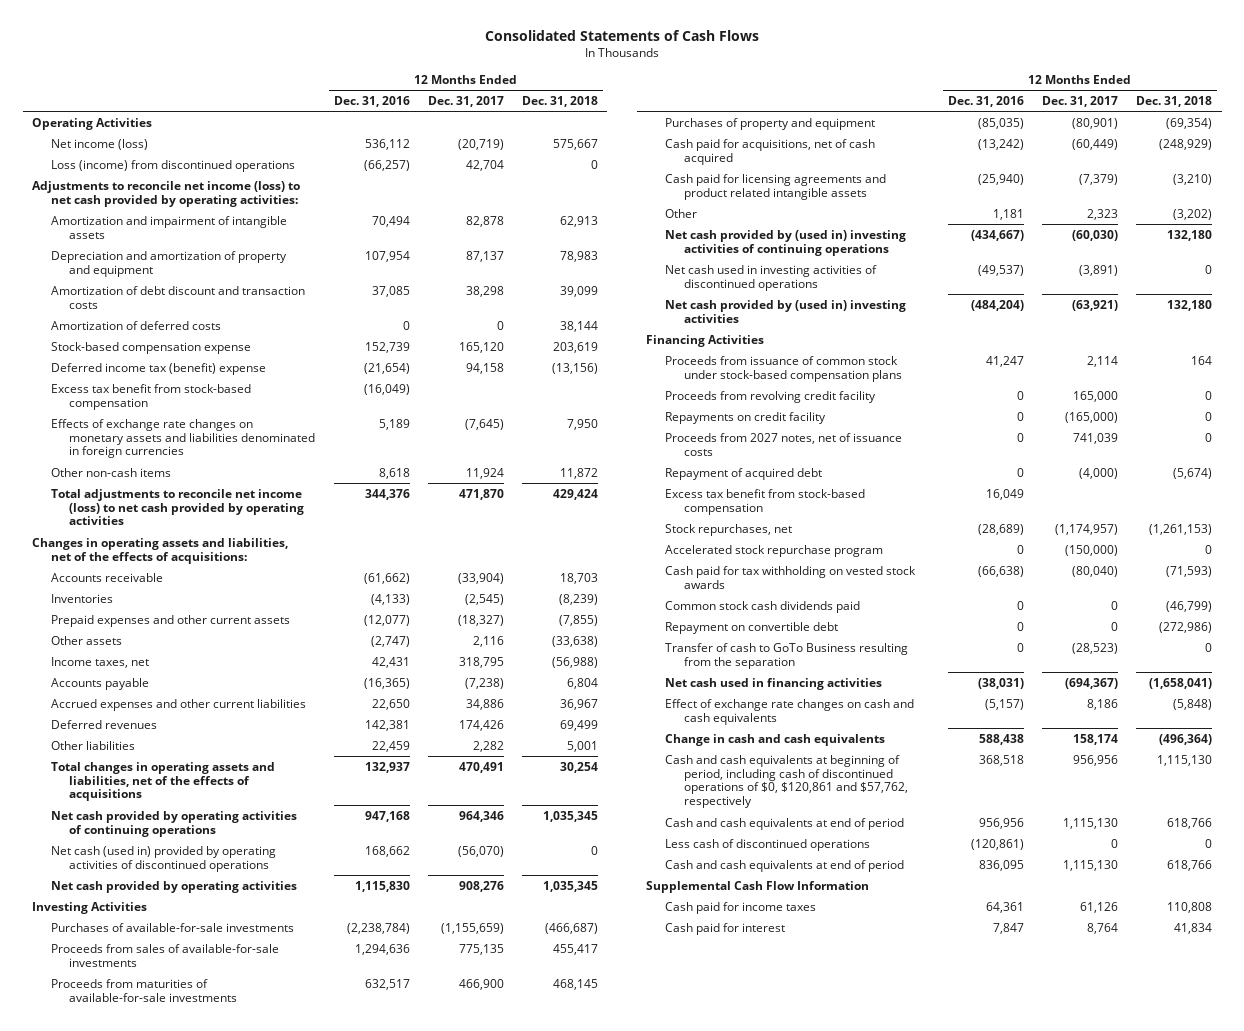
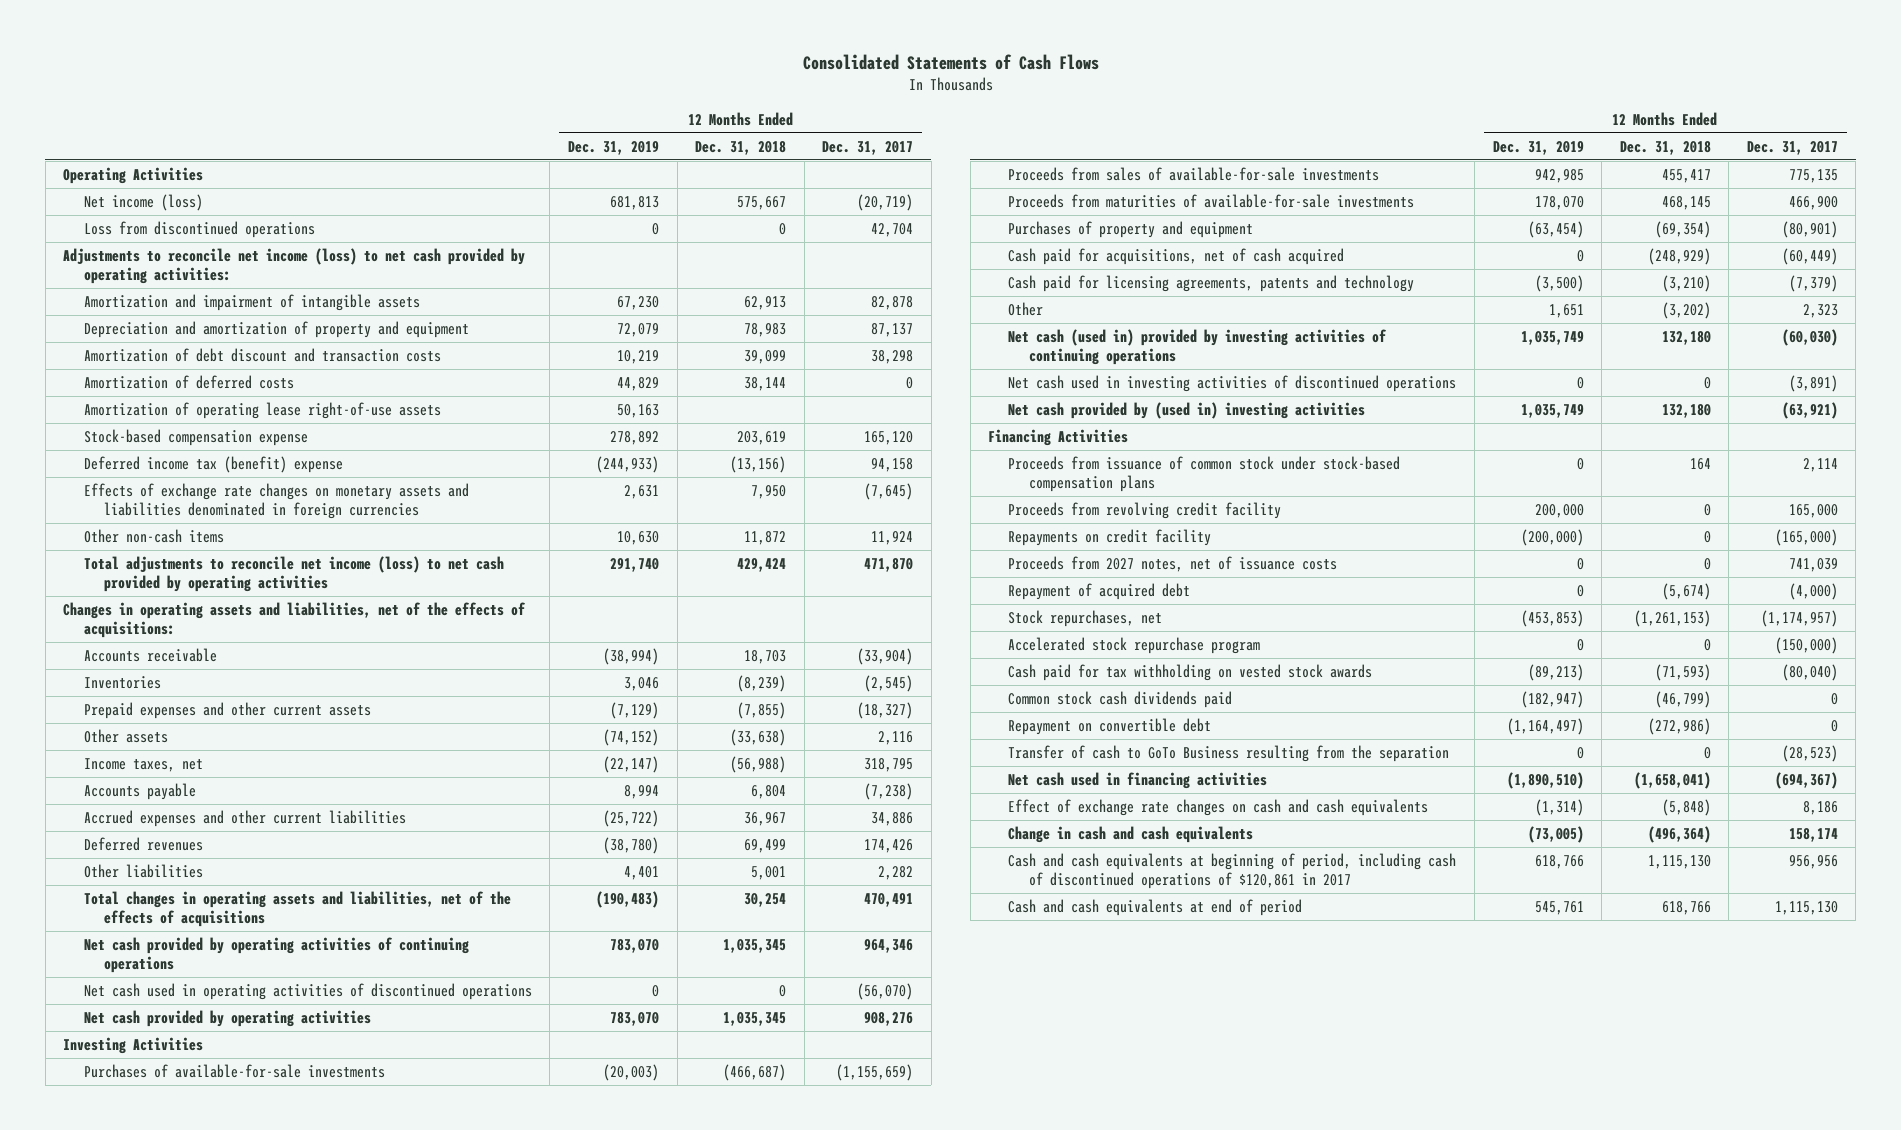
- | 12 Months Ended Dec. 31, 2016 | 12 Months Ended Dec. 31, 2017 | 12 Months Ended Dec. 31, 2018
+ | 12 Months Ended Dec. 31, 2019 | 12 Months Ended Dec. 31, 2018 | 12 Months Ended Dec. 31, 2017
- Loss (income) from discontinued operations | (66,257) | 42,704 | 0
+ Loss from discontinued operations | 0 | 0 | 42,704
+ Amortization of operating lease right-of-use assets | 50,163 | |
- Excess tax benefit from stock-based compensation | (16,049) | |
- Net cash (used in) provided by operating activities of discontinued operations | 168,662 | (56,070) | 0
+ Net cash used in operating activities of discontinued operations | 0 | 0 | (56,070)
- Cash paid for licensing agreements and product related intangible assets | (25,940) | (7,379) | (3,210)
+ Cash paid for licensing agreements, patents and technology | (3,500) | (3,210) | (7,379)
- Net cash provided by (used in) investing activities of continuing operations | (434,667) | (60,030) | 132,180
+ Net cash (used in) provided by investing activities of continuing operations | 1,035,749 | 132,180 | (60,030)
- Excess tax benefit from stock-based compensation | 16,049 | |
- Cash and cash equivalents at beginning of period, including cash of discontinued operations of $0, $120,861 and $57,762, respectively | 368,518 | 956,956 | 1,115,130
- Cash and cash equivalents at end of period | 956,956 | 1,115,130 | 618,766
- Less cash of discontinued operations | (120,861) | 0 | 0
+ Cash and cash equivalents at beginning of period, including cash of discontinued operations of $120,861 in 2017 | 618,766 | 1,115,130 | 956,956
- Supplemental Cash Flow Information
- Cash paid for income taxes | 64,361 | 61,126 | 110,808
- Cash paid for interest | 7,847 | 8,764 | 41,834

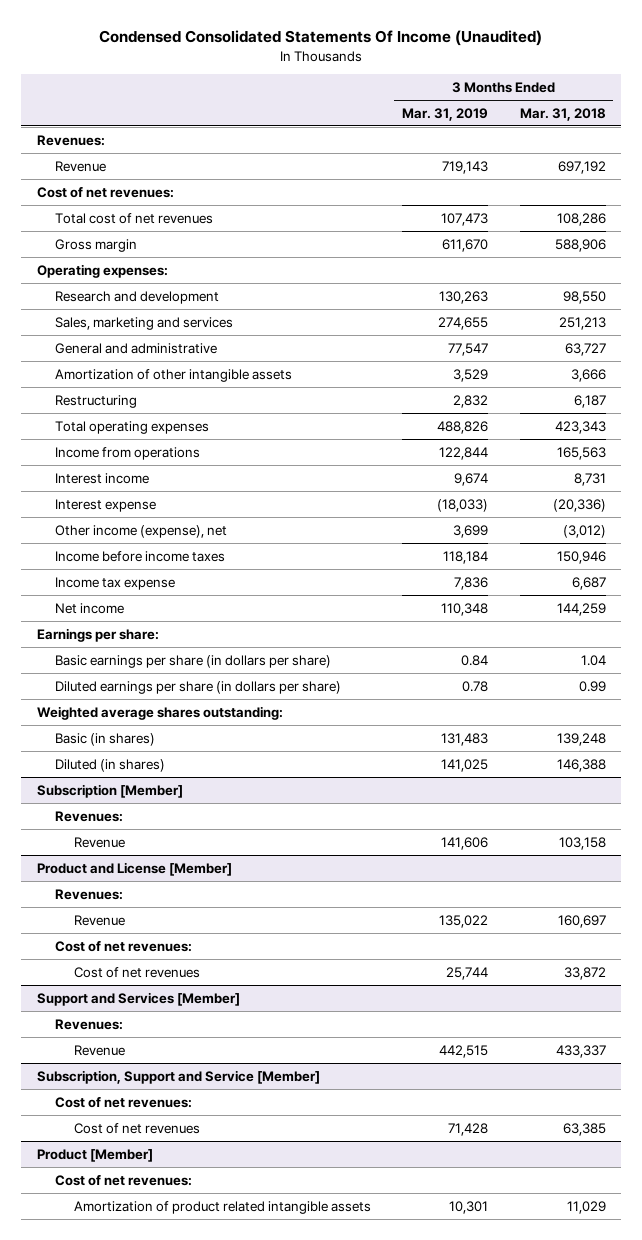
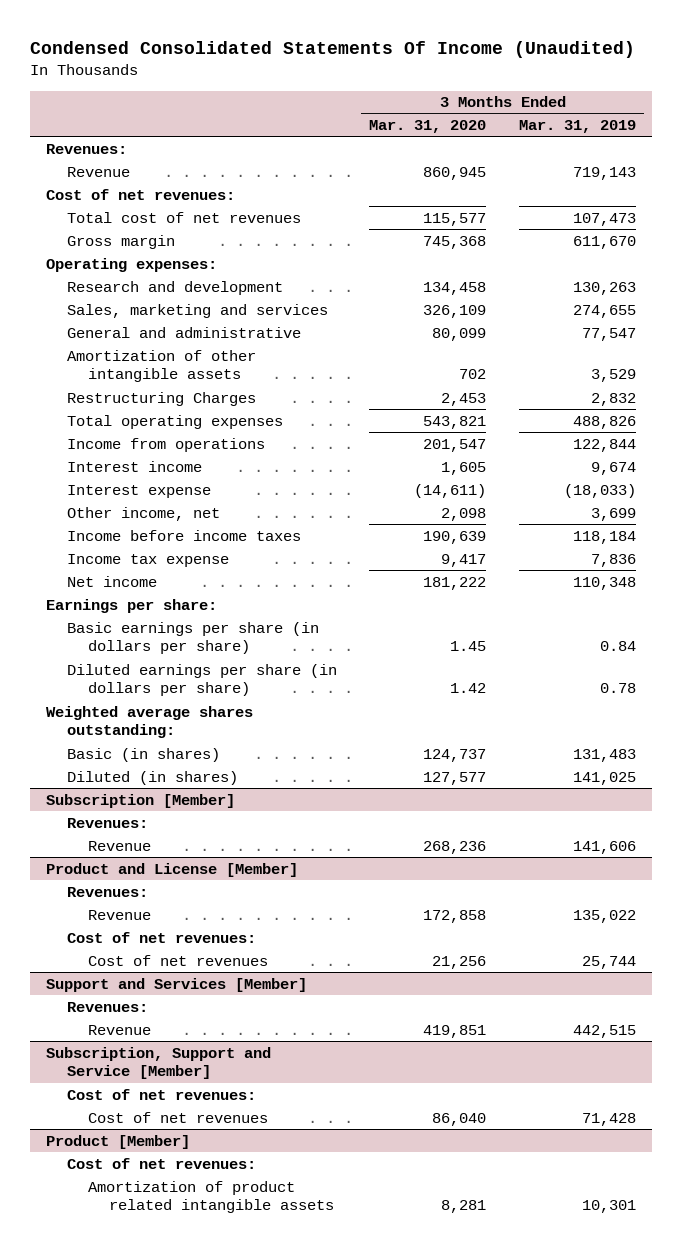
- | 3 Months Ended Mar. 31, 2019 | 3 Months Ended Mar. 31, 2018
+ | 3 Months Ended Mar. 31, 2020 | 3 Months Ended Mar. 31, 2019
- Restructuring | 2,832 | 6,187
+ Restructuring Charges | 2,453 | 2,832
- Other income (expense), net | 3,699 | (3,012)
+ Other income, net | 2,098 | 3,699

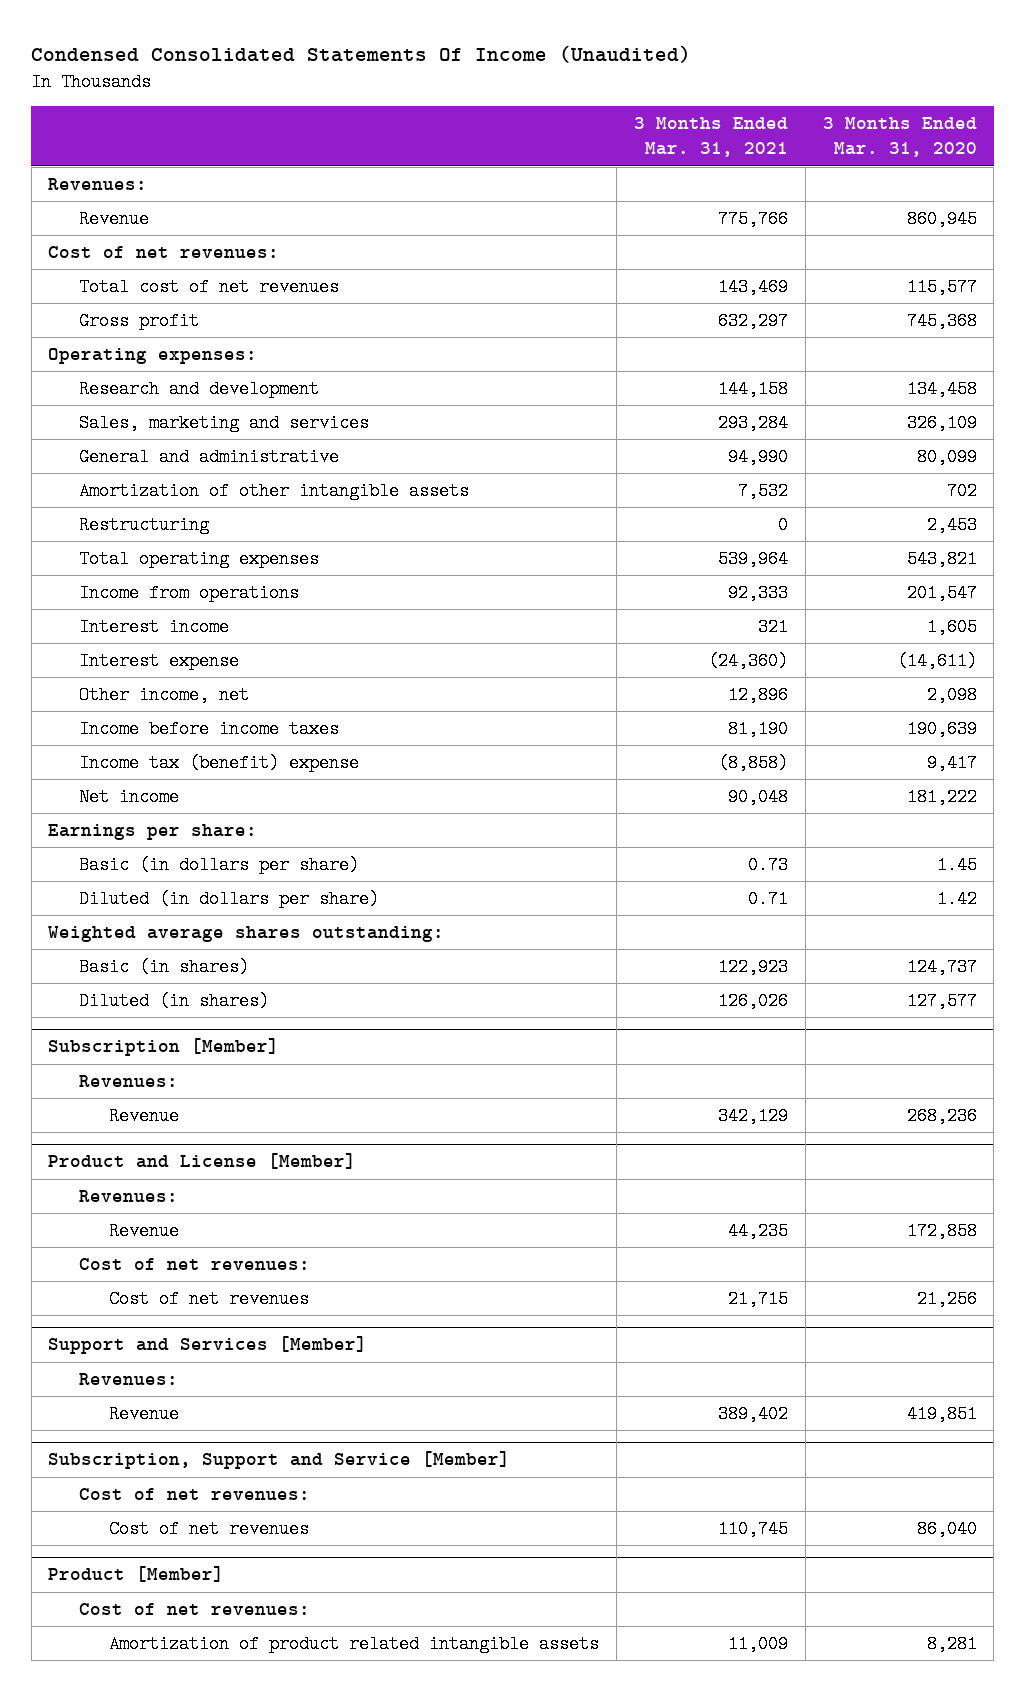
- | 3 Months Ended Mar. 31, 2020 | 3 Months Ended Mar. 31, 2019
+ | 3 Months Ended Mar. 31, 2021 | 3 Months Ended Mar. 31, 2020
- Gross margin | 745,368 | 611,670
+ Gross profit | 632,297 | 745,368
- Restructuring Charges | 2,453 | 2,832
+ Restructuring | 0 | 2,453
- Income tax expense | 9,417 | 7,836
+ Income tax (benefit) expense | (8,858) | 9,417
- Basic earnings per share (in dollars per share) | 1.45 | 0.84
- Diluted earnings per share (in dollars per share) | 1.42 | 0.78
+ Basic (in dollars per share) | 0.73 | 1.45
+ Diluted (in dollars per share) | 0.71 | 1.42

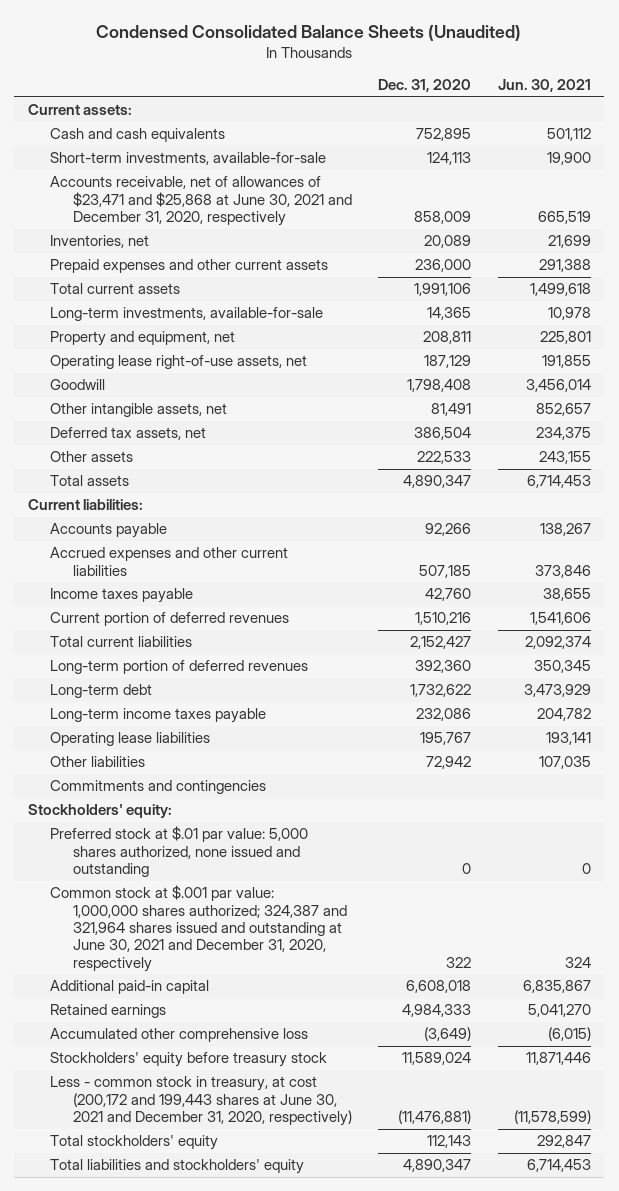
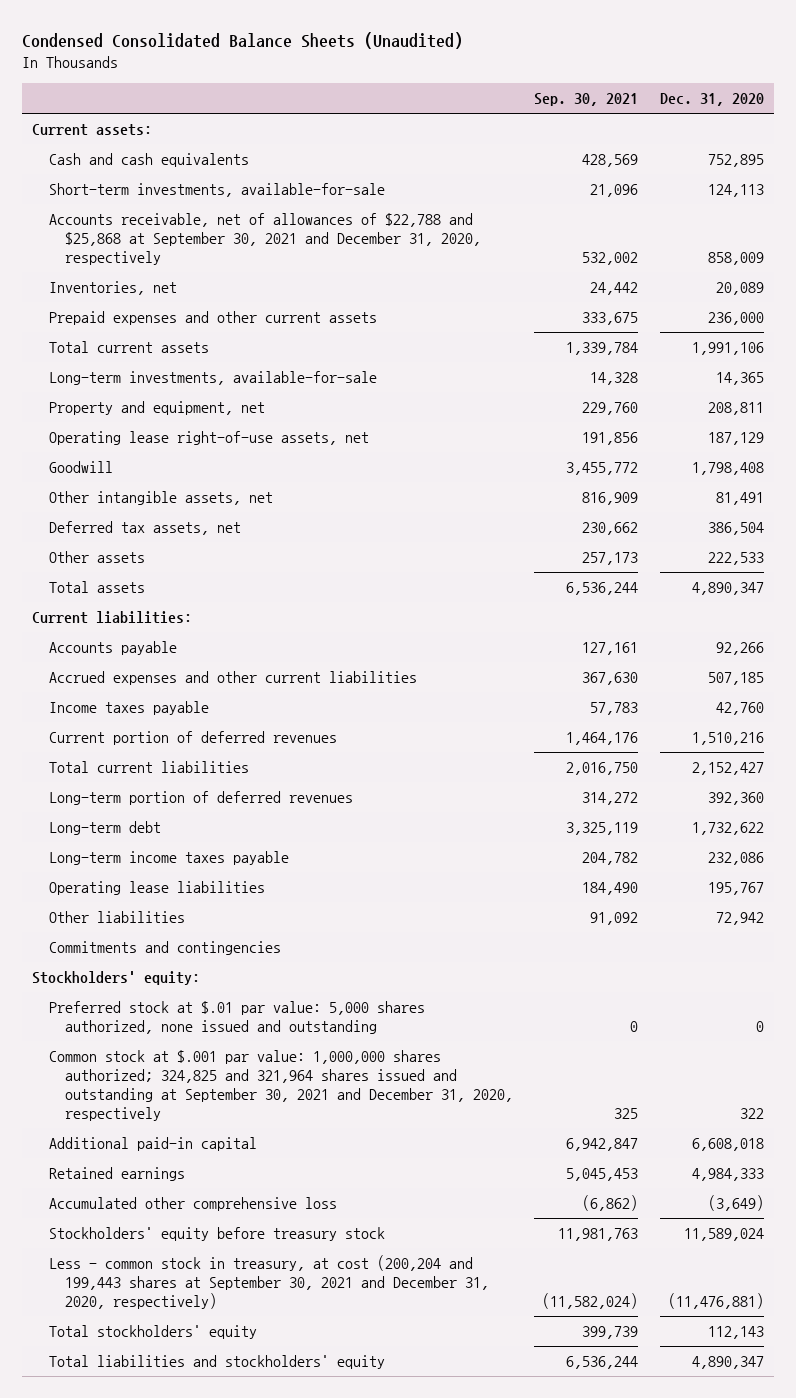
- | Dec. 31, 2020 | Jun. 30, 2021
+ | Sep. 30, 2021 | Dec. 31, 2020
- Accounts receivable, net of allowances of $23,471 and $25,868 at June 30, 2021 and December 31, 2020, respectively | 858,009 | 665,519
+ Accounts receivable, net of allowances of $22,788 and $25,868 at September 30, 2021 and December 31, 2020, respectively | 532,002 | 858,009
- Common stock at $.001 par value: 1,000,000 shares authorized; 324,387 and 321,964 shares issued and outstanding at June 30, 2021 and December 31, 2020, respectively | 322 | 324
+ Common stock at $.001 par value: 1,000,000 shares authorized; 324,825 and 321,964 shares issued and outstanding at September 30, 2021 and December 31, 2020, respectively | 325 | 322
- Less - common stock in treasury, at cost (200,172 and 199,443 shares at June 30, 2021 and December 31, 2020, respectively) | (11,476,881) | (11,578,599)
+ Less - common stock in treasury, at cost (200,204 and 199,443 shares at September 30, 2021 and December 31, 2020, respectively) | (11,582,024) | (11,476,881)

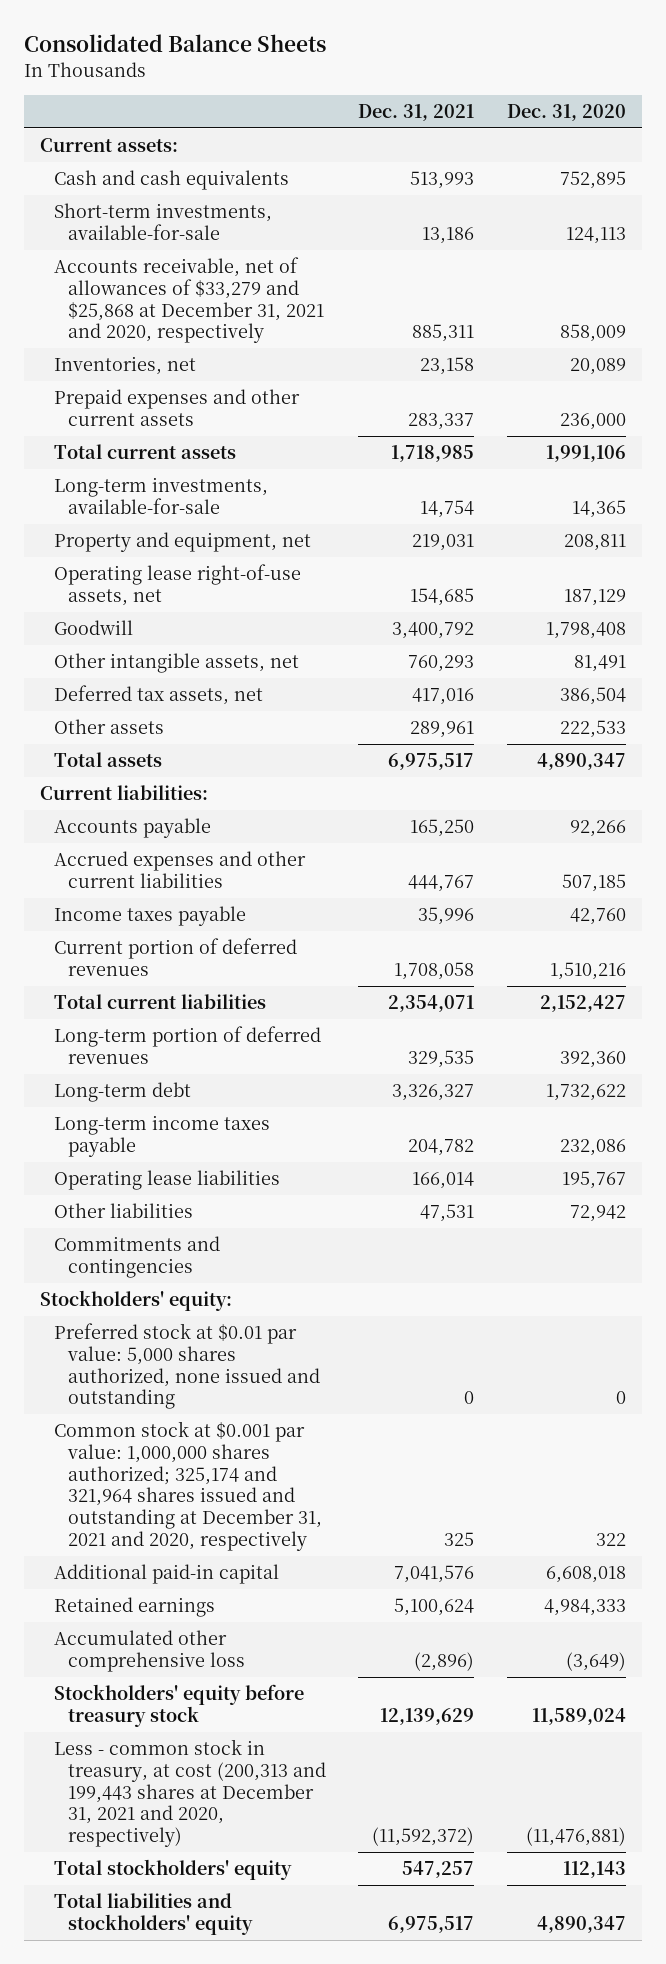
- Condensed Consolidated Balance Sheets (Unaudited)
+ Consolidated Balance Sheets
- | Sep. 30, 2021 | Dec. 31, 2020
+ | Dec. 31, 2021 | Dec. 31, 2020
- Accounts receivable, net of allowances of $22,788 and $25,868 at September 30, 2021 and December 31, 2020, respectively | 532,002 | 858,009
+ Accounts receivable, net of allowances of $33,279 and $25,868 at December 31, 2021 and 2020, respectively | 885,311 | 858,009
- Preferred stock at $.01 par value: 5,000 shares authorized, none issued and outstanding | 0 | 0
- Common stock at $.001 par value: 1,000,000 shares authorized; 324,825 and 321,964 shares issued and outstanding at September 30, 2021 and December 31, 2020, respectively | 325 | 322
+ Preferred stock at $0.01 par value: 5,000 shares authorized, none issued and outstanding | 0 | 0
+ Common stock at $0.001 par value: 1,000,000 shares authorized; 325,174 and 321,964 shares issued and outstanding at December 31, 2021 and 2020, respectively | 325 | 322
- Less - common stock in treasury, at cost (200,204 and 199,443 shares at September 30, 2021 and December 31, 2020, respectively) | (11,582,024) | (11,476,881)
+ Less - common stock in treasury, at cost (200,313 and 199,443 shares at December 31, 2021 and 2020, respectively) | (11,592,372) | (11,476,881)

